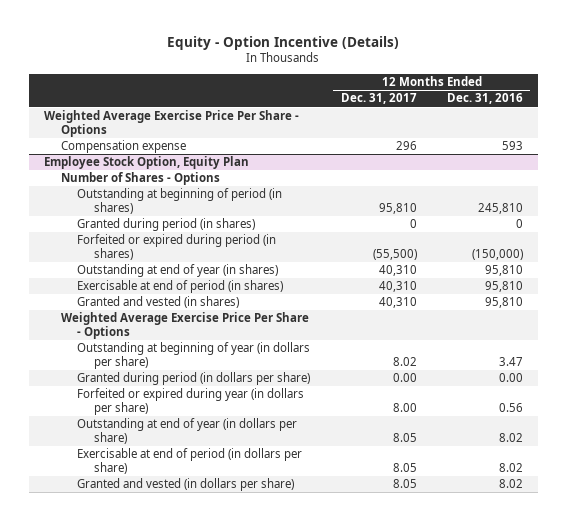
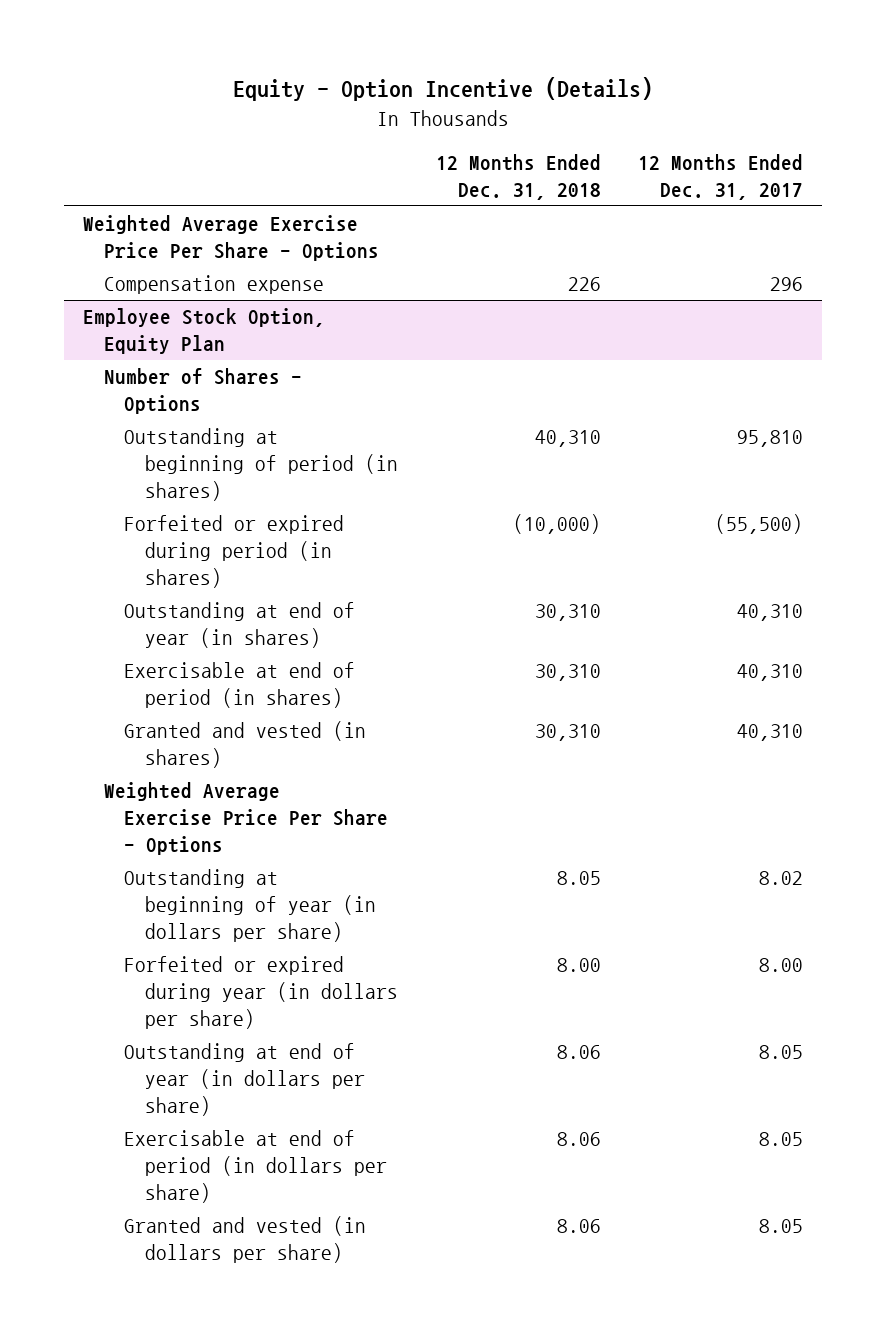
- | 12 Months Ended Dec. 31, 2017 | 12 Months Ended Dec. 31, 2016
+ | 12 Months Ended Dec. 31, 2018 | 12 Months Ended Dec. 31, 2017
@ Employee Stock Option, Equity Plan
- Granted during period (in shares) | 0 | 0
- Granted during period (in dollars per share) | 0.00 | 0.00

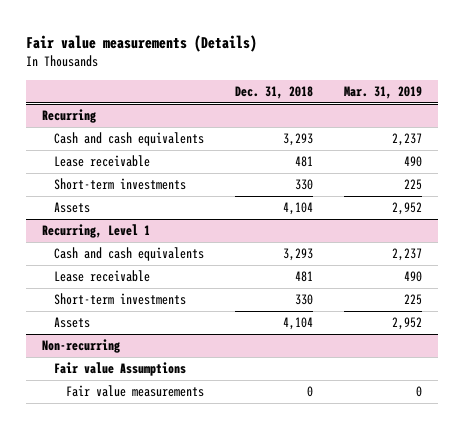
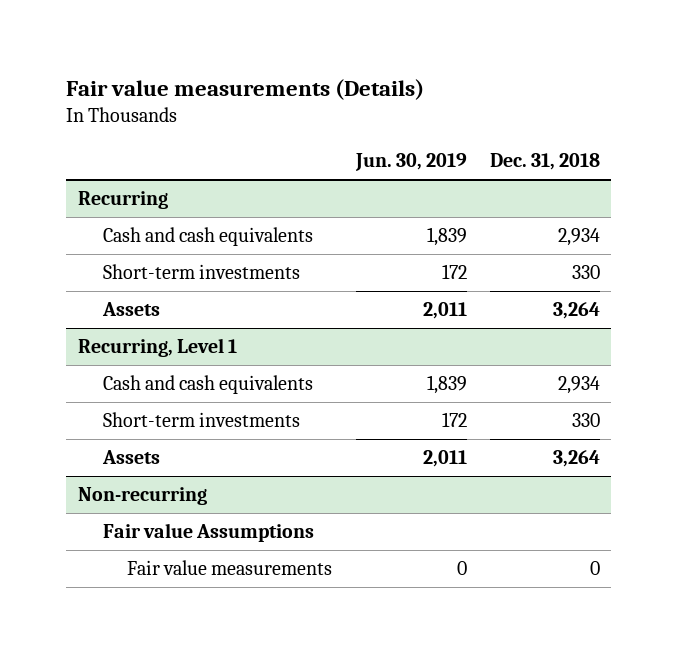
- | Dec. 31, 2018 | Mar. 31, 2019
+ | Jun. 30, 2019 | Dec. 31, 2018
@ Recurring
- Cash and cash equivalents | 3,293 | 2,237
- Lease receivable | 481 | 490
+ Cash and cash equivalents | 1,839 | 2,934
- Assets | 4,104 | 2,952
+ Assets | 2,011 | 3,264
@ Recurring, Level 1
- Cash and cash equivalents | 3,293 | 2,237
- Lease receivable | 481 | 490
+ Cash and cash equivalents | 1,839 | 2,934
- Assets | 4,104 | 2,952
+ Assets | 2,011 | 3,264

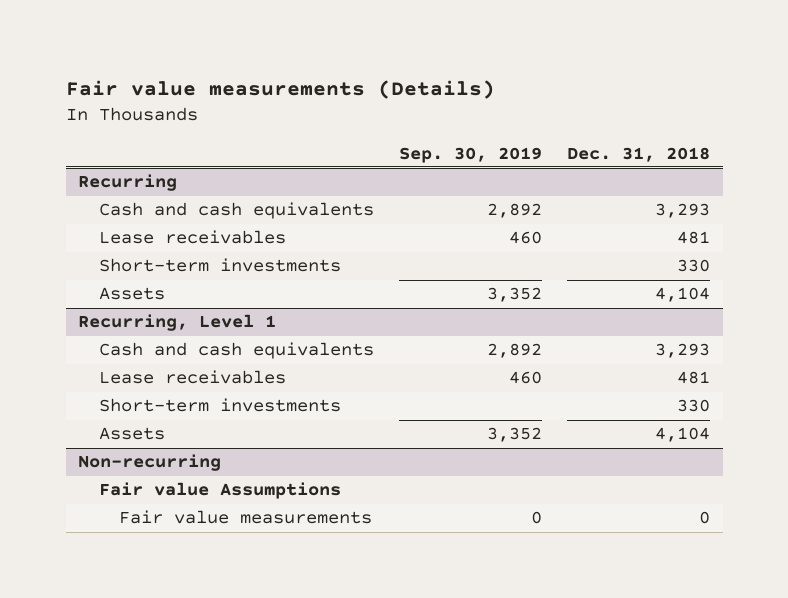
- | Jun. 30, 2019 | Dec. 31, 2018
+ | Sep. 30, 2019 | Dec. 31, 2018
@ Recurring
- Cash and cash equivalents | 1,839 | 2,934
+ Cash and cash equivalents | 2,892 | 3,293
+ Lease receivables | 460 | 481
- Assets | 2,011 | 3,264
+ Assets | 3,352 | 4,104
@ Recurring, Level 1
- Cash and cash equivalents | 1,839 | 2,934
+ Cash and cash equivalents | 2,892 | 3,293
+ Lease receivables | 460 | 481
- Assets | 2,011 | 3,264
+ Assets | 3,352 | 4,104

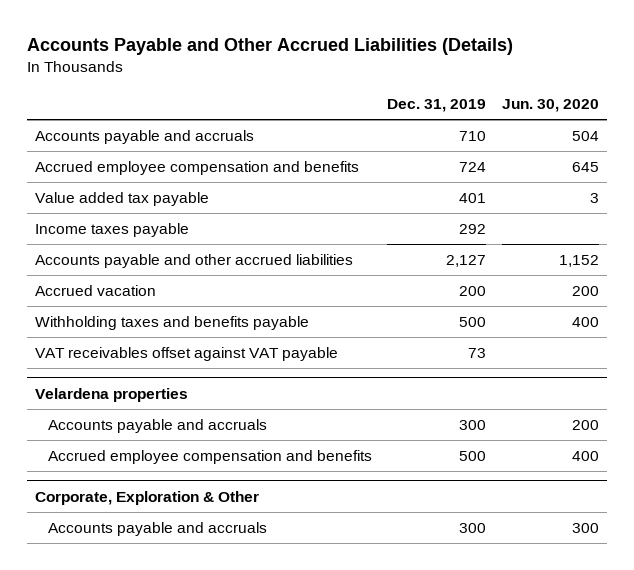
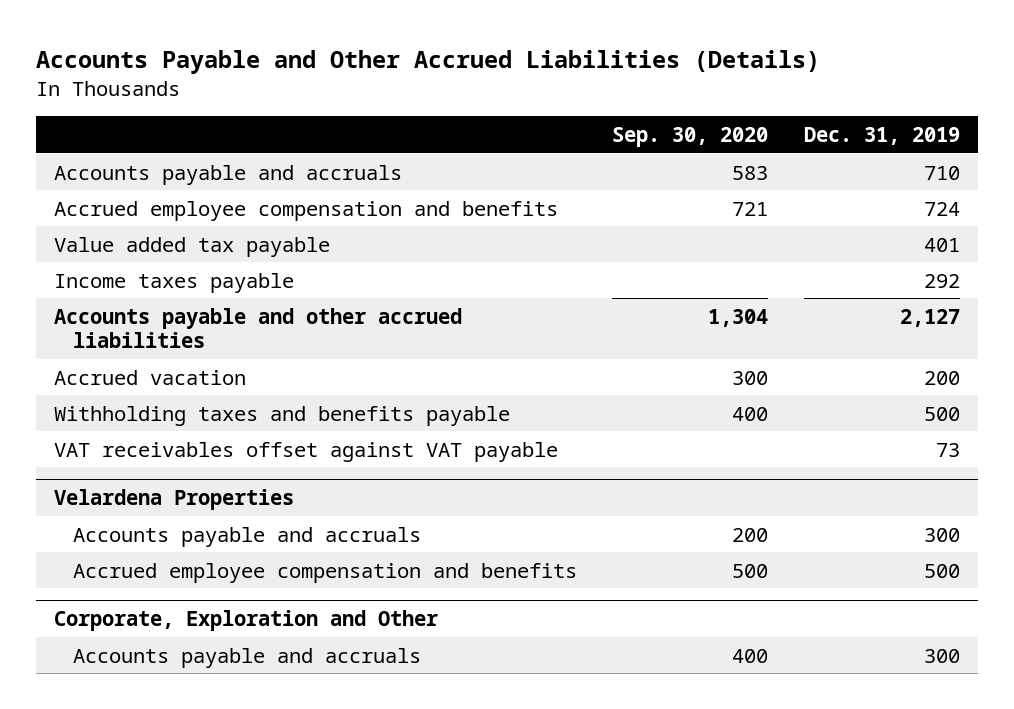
- | Dec. 31, 2019 | Jun. 30, 2020
+ | Sep. 30, 2020 | Dec. 31, 2019
- Velardena properties
+ Velardena Properties
- Corporate, Exploration & Other
+ Corporate, Exploration and Other

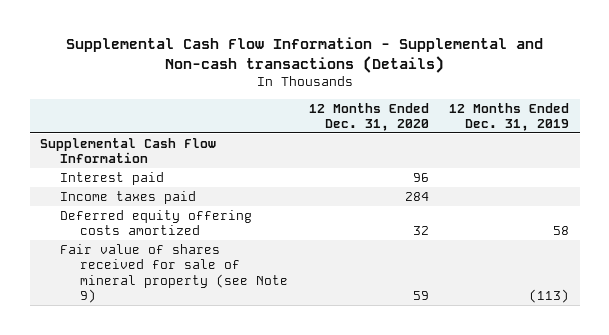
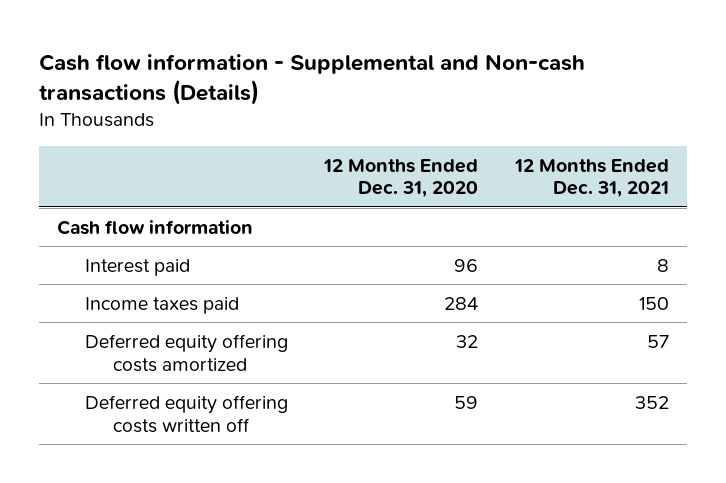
- Supplemental Cash Flow Information - Supplemental and Non-cash transactions (Details)
+ Cash flow information - Supplemental and Non-cash transactions (Details)
- | 12 Months Ended Dec. 31, 2020 | 12 Months Ended Dec. 31, 2019
+ | 12 Months Ended Dec. 31, 2020 | 12 Months Ended Dec. 31, 2021
- Supplemental Cash Flow Information
+ Cash flow information
- Fair value of shares received for sale of mineral property (see Note 9) | 59 | (113)
+ Deferred equity offering costs written off | 59 | 352

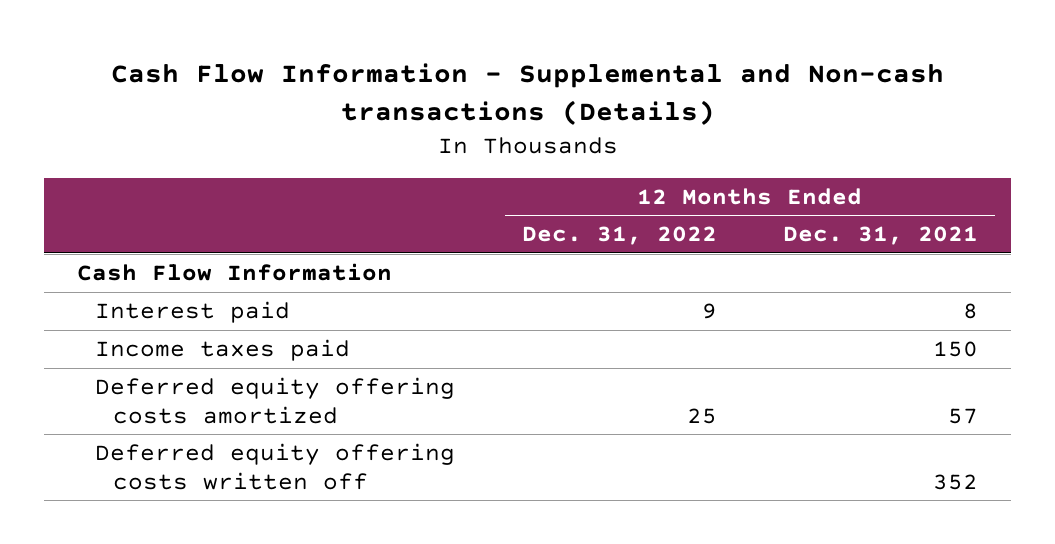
- Cash flow information - Supplemental and Non-cash transactions (Details)
+ Cash Flow Information - Supplemental and Non-cash transactions (Details)
- | 12 Months Ended Dec. 31, 2020 | 12 Months Ended Dec. 31, 2021
+ | 12 Months Ended Dec. 31, 2022 | 12 Months Ended Dec. 31, 2021
- Cash flow information
+ Cash Flow Information

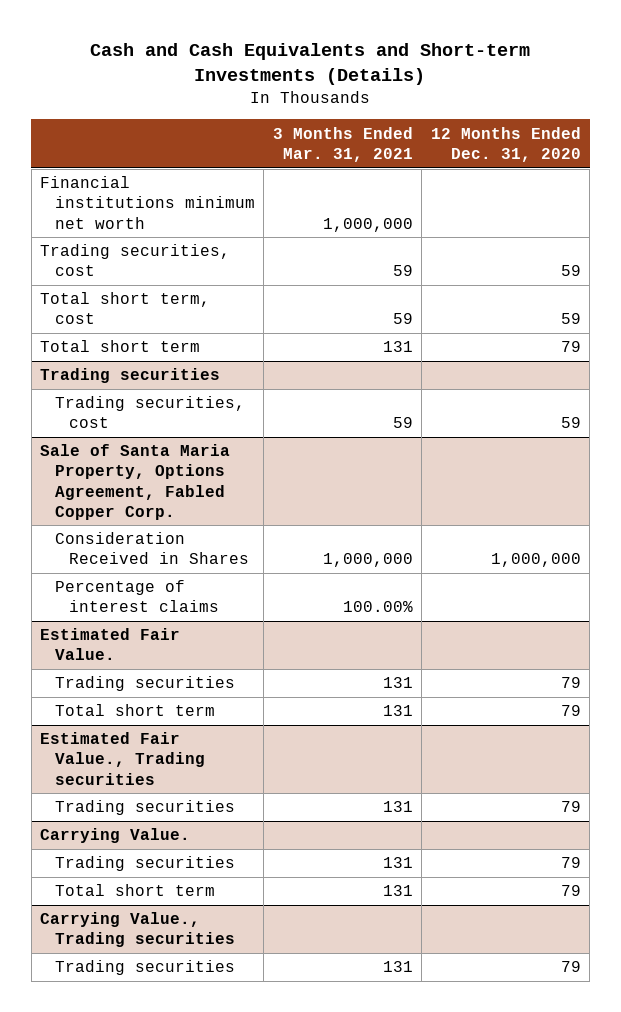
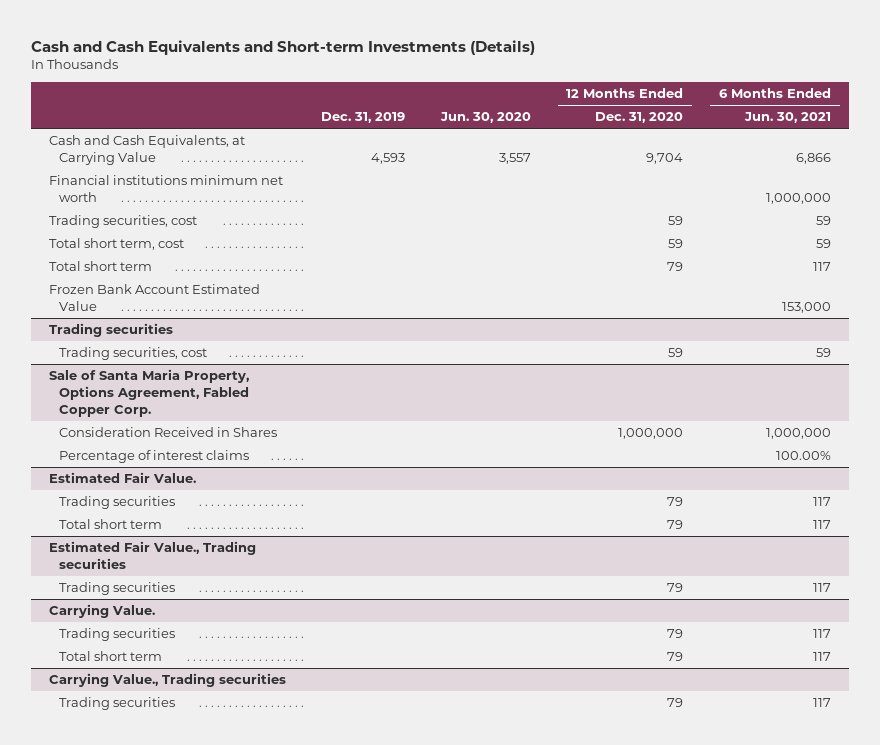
- | 3 Months Ended Mar. 31, 2021 | 12 Months Ended Dec. 31, 2020
+ | Dec. 31, 2019 | Jun. 30, 2020 | 12 Months Ended Dec. 31, 2020 | 6 Months Ended Jun. 30, 2021
+ Cash and Cash Equivalents, at Carrying Value | 4,593 | 3,557 | 9,704 | 6,866
+ Frozen Bank Account Estimated Value | | | | 153,000

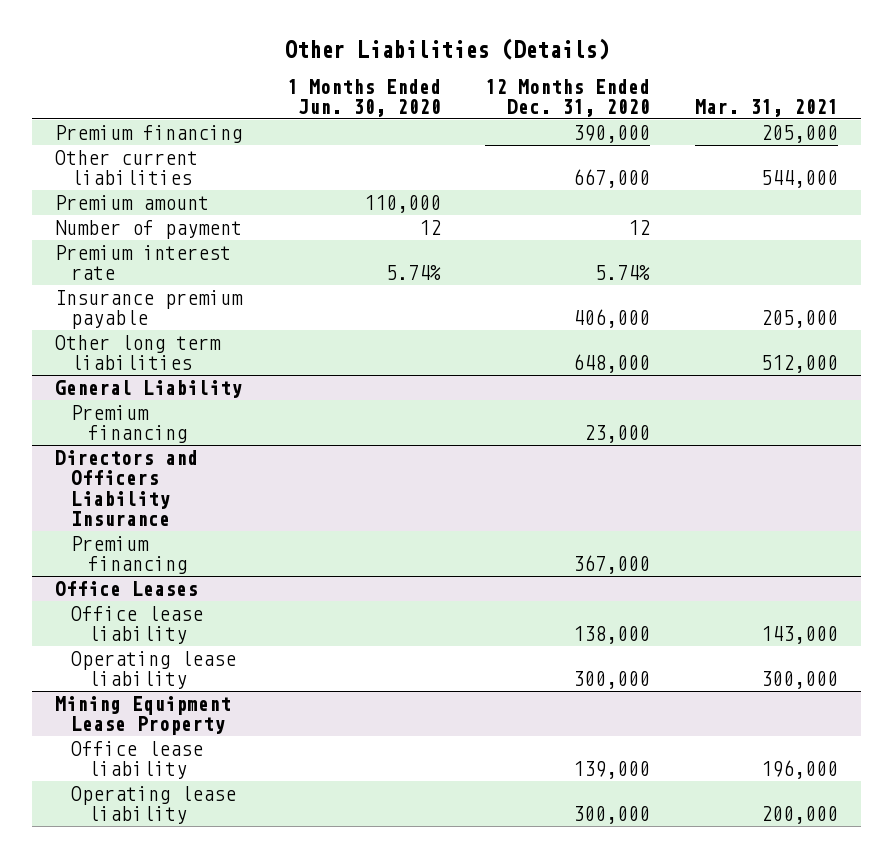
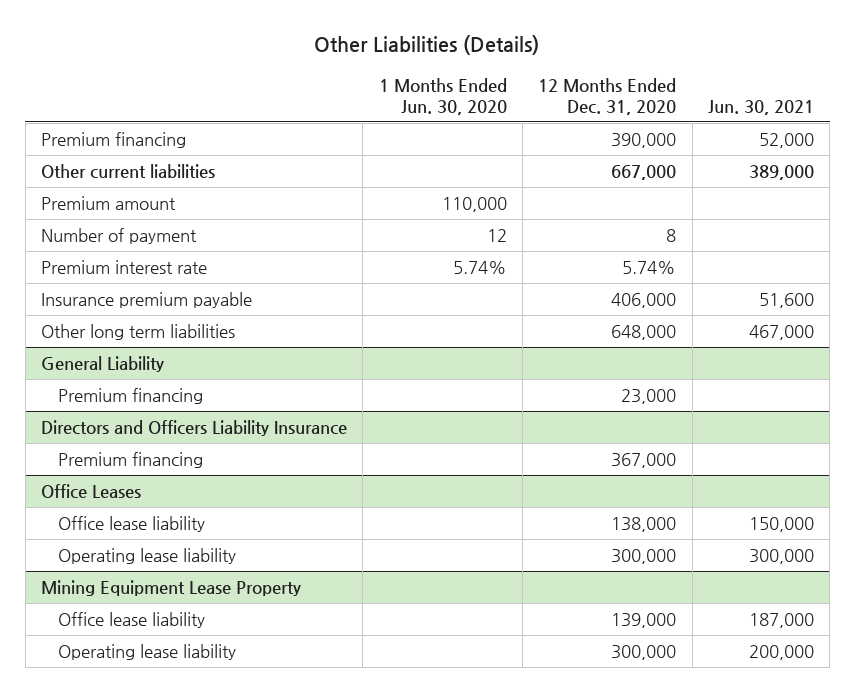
- | 1 Months Ended Jun. 30, 2020 | 12 Months Ended Dec. 31, 2020 | Mar. 31, 2021
+ | 1 Months Ended Jun. 30, 2020 | 12 Months Ended Dec. 31, 2020 | Jun. 30, 2021
- Number of payment | 12 | 12 |
+ Number of payment | 12 | 8 |

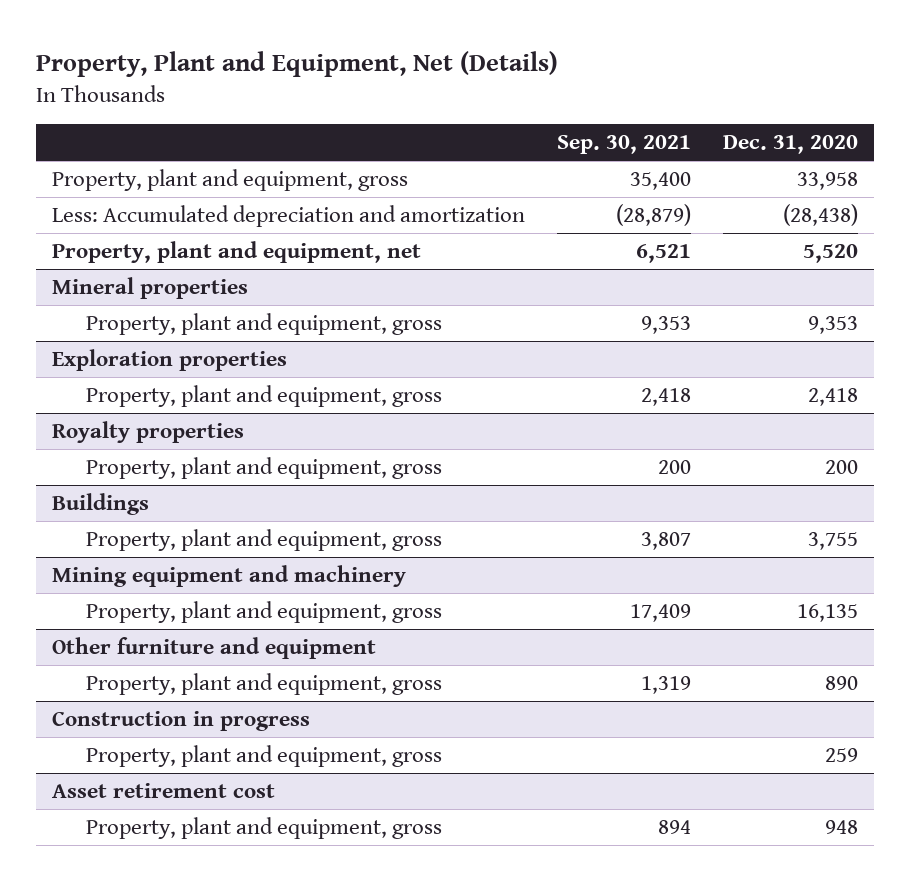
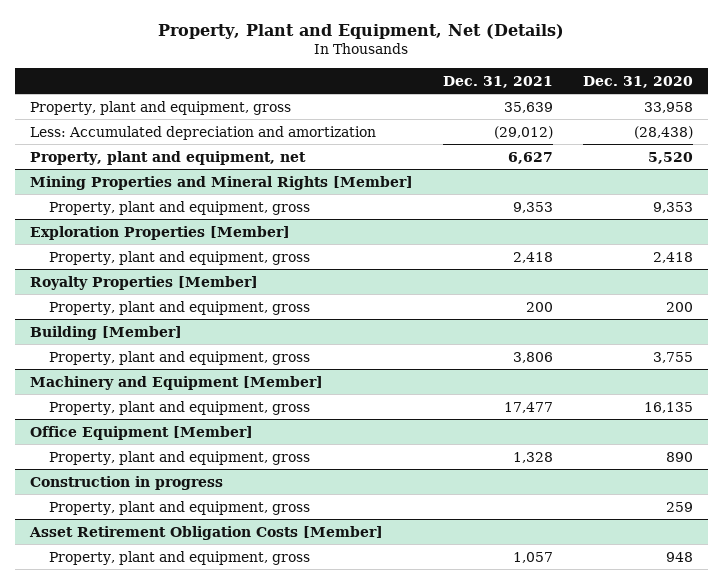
- | Sep. 30, 2021 | Dec. 31, 2020
+ | Dec. 31, 2021 | Dec. 31, 2020
- Mineral properties
+ Mining Properties and Mineral Rights [Member]
- Exploration properties
+ Exploration Properties [Member]
- Royalty properties
+ Royalty Properties [Member]
- Buildings
+ Building [Member]
- Mining equipment and machinery
+ Machinery and Equipment [Member]
- Other furniture and equipment
+ Office Equipment [Member]
- Asset retirement cost
+ Asset Retirement Obligation Costs [Member]

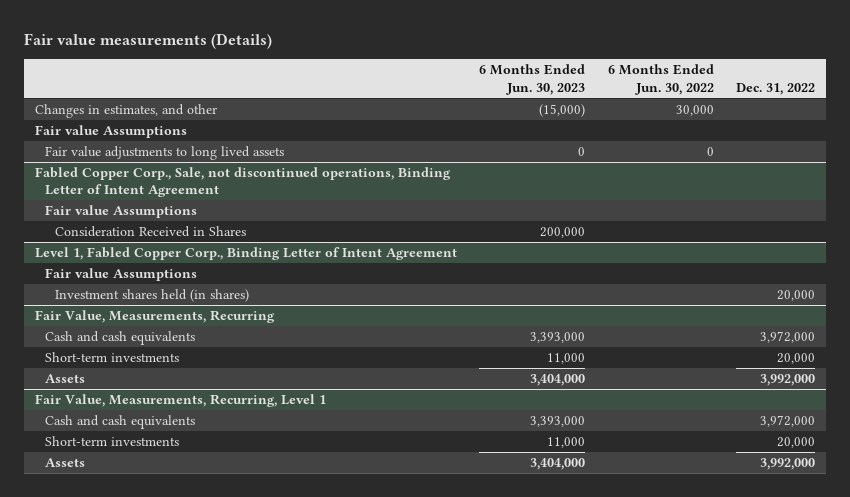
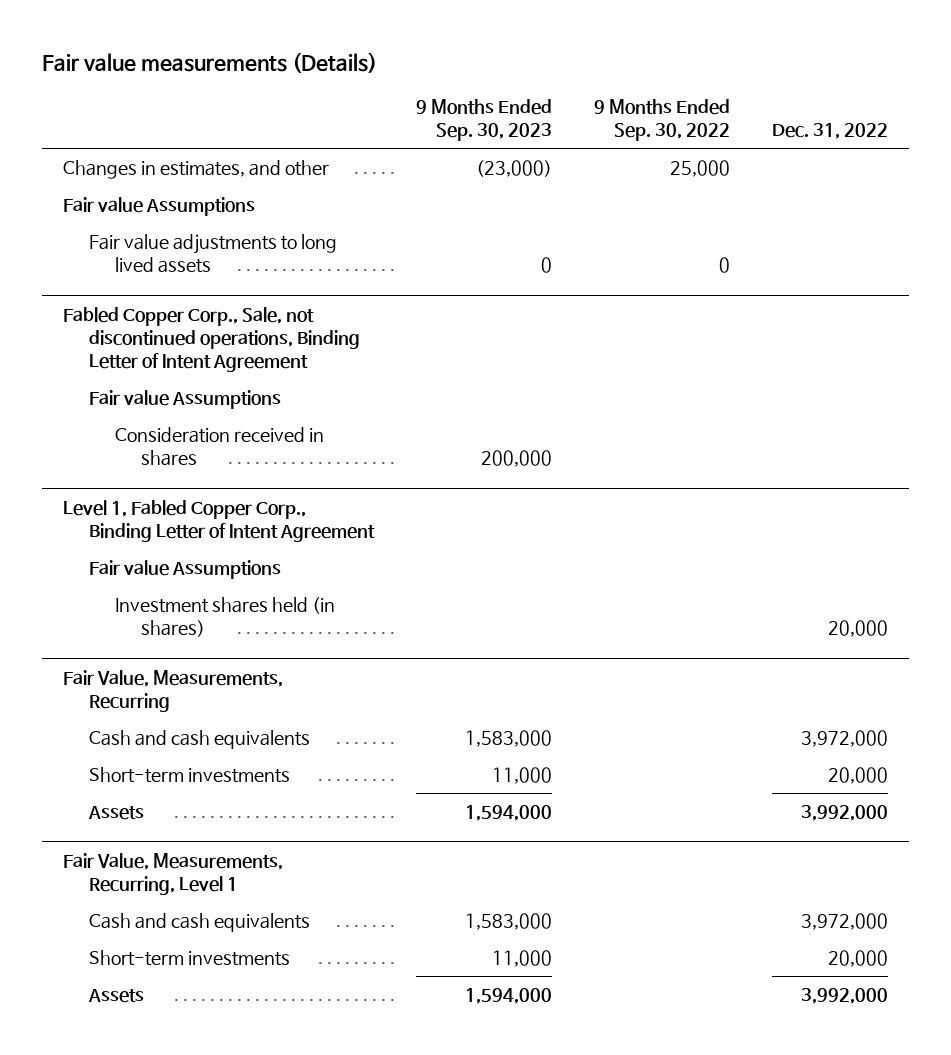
- | 6 Months Ended Jun. 30, 2023 | 6 Months Ended Jun. 30, 2022 | Dec. 31, 2022
+ | 9 Months Ended Sep. 30, 2023 | 9 Months Ended Sep. 30, 2022 | Dec. 31, 2022
@ Fabled Copper Corp., Sale, not discontinued operations, Binding Letter of Intent Agreement
- Consideration Received in Shares | 200,000 | |
+ Consideration received in shares | 200,000 | |

